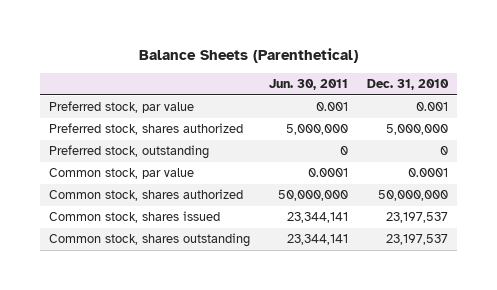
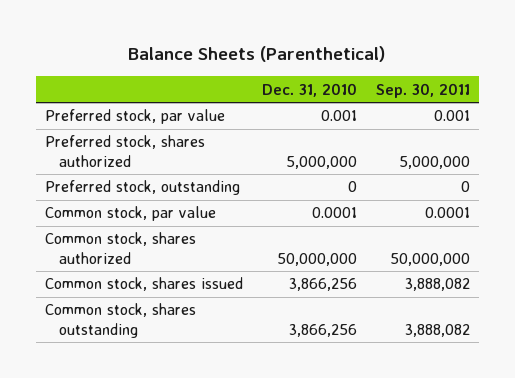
- | Jun. 30, 2011 | Dec. 31, 2010
+ | Dec. 31, 2010 | Sep. 30, 2011
- Common stock, shares issued | 23,344,141 | 23,197,537
- Common stock, shares outstanding | 23,344,141 | 23,197,537
+ Common stock, shares issued | 3,866,256 | 3,888,082
+ Common stock, shares outstanding | 3,866,256 | 3,888,082

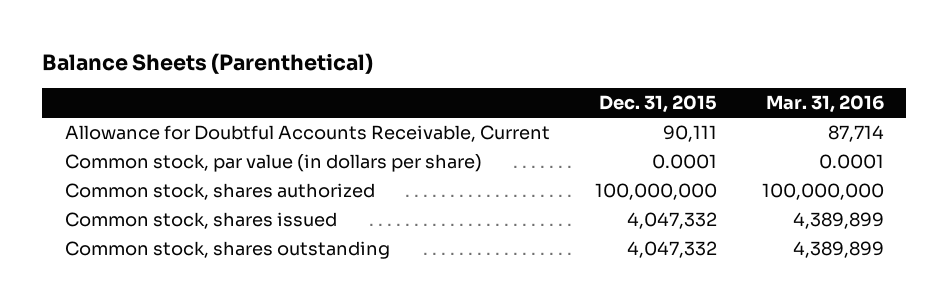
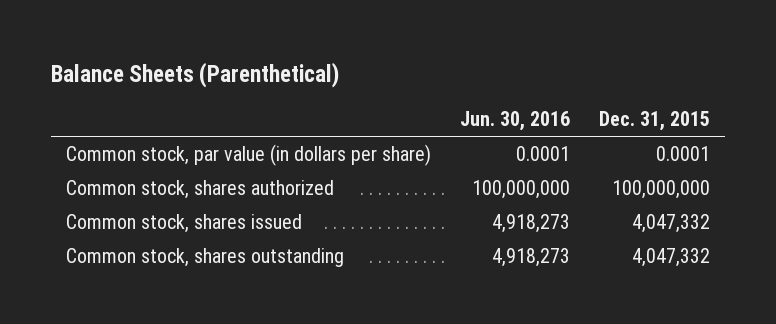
- | Dec. 31, 2015 | Mar. 31, 2016
+ | Jun. 30, 2016 | Dec. 31, 2015
- Allowance for Doubtful Accounts Receivable, Current | 90,111 | 87,714

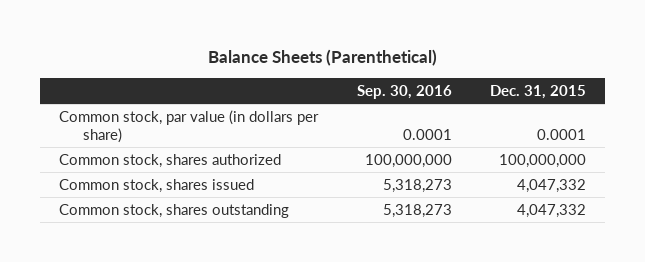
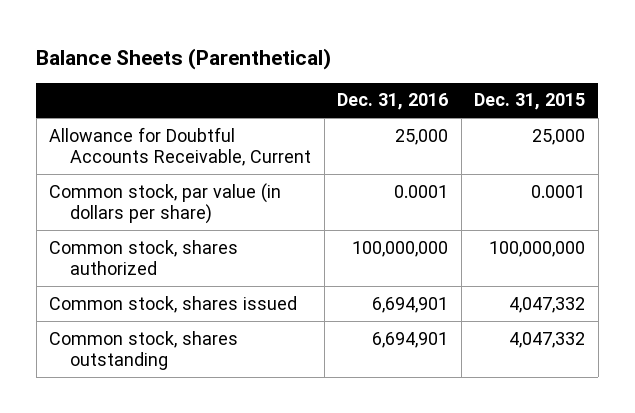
- | Sep. 30, 2016 | Dec. 31, 2015
+ | Dec. 31, 2016 | Dec. 31, 2015
+ Allowance for Doubtful Accounts Receivable, Current | 25,000 | 25,000

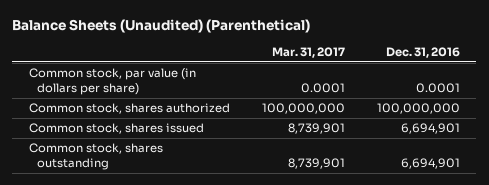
- Balance Sheets (Parenthetical)
+ Balance Sheets (Unaudited) (Parenthetical)
- | Dec. 31, 2016 | Dec. 31, 2015
+ | Mar. 31, 2017 | Dec. 31, 2016
- Allowance for Doubtful Accounts Receivable, Current | 25,000 | 25,000

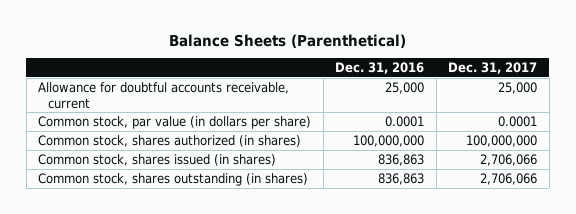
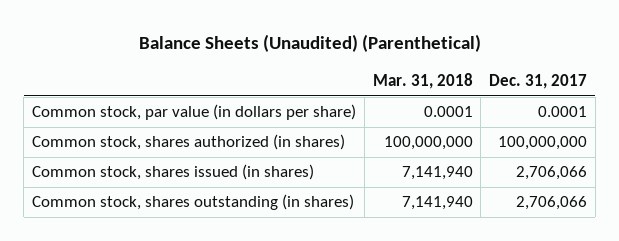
- Balance Sheets (Parenthetical)
+ Balance Sheets (Unaudited) (Parenthetical)
- | Dec. 31, 2016 | Dec. 31, 2017
+ | Mar. 31, 2018 | Dec. 31, 2017
- Allowance for doubtful accounts receivable, current | 25,000 | 25,000

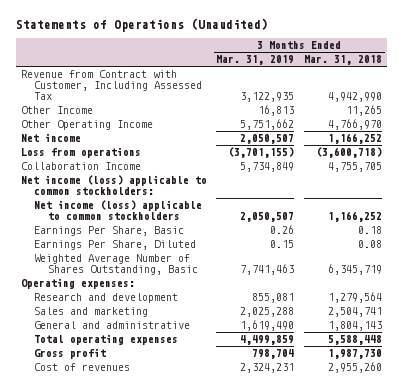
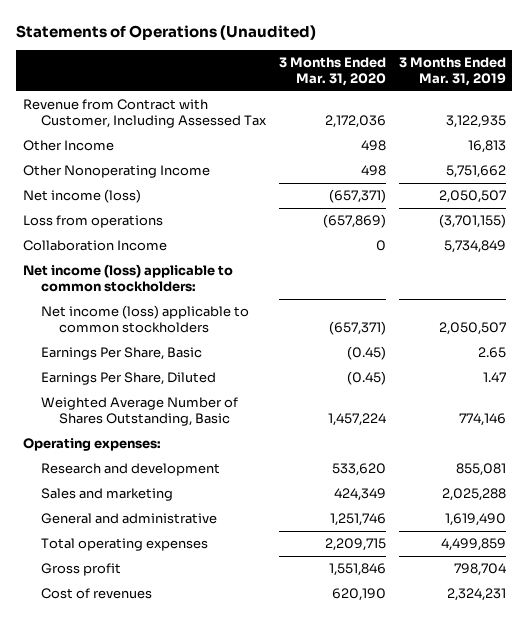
- | 3 Months Ended Mar. 31, 2019 | 3 Months Ended Mar. 31, 2018
+ | 3 Months Ended Mar. 31, 2020 | 3 Months Ended Mar. 31, 2019
- Other Operating Income | 5,751,662 | 4,766,970
- Net income | 2,050,507 | 1,166,252
+ Other Nonoperating Income | 498 | 5,751,662
+ Net income (loss) | (657,371) | 2,050,507
- Earnings Per Share, Basic | 0.26 | 0.18
- Earnings Per Share, Diluted | 0.15 | 0.08
- Weighted Average Number of Shares Outstanding, Basic | 7,741,463 | 6,345,719
+ Earnings Per Share, Basic | (0.45) | 2.65
+ Earnings Per Share, Diluted | (0.45) | 1.47
+ Weighted Average Number of Shares Outstanding, Basic | 1,457,224 | 774,146

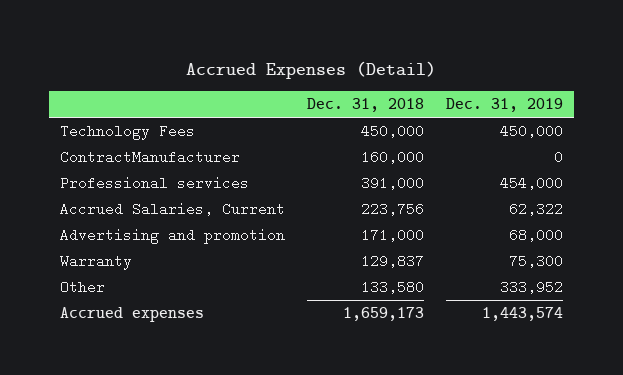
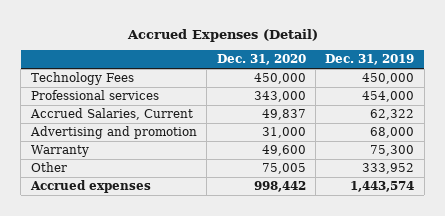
- | Dec. 31, 2018 | Dec. 31, 2019
+ | Dec. 31, 2020 | Dec. 31, 2019
- ContractManufacturer | 160,000 | 0

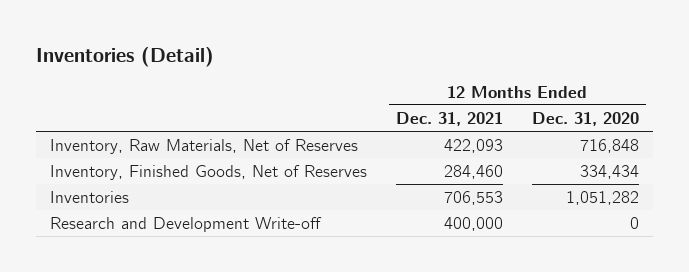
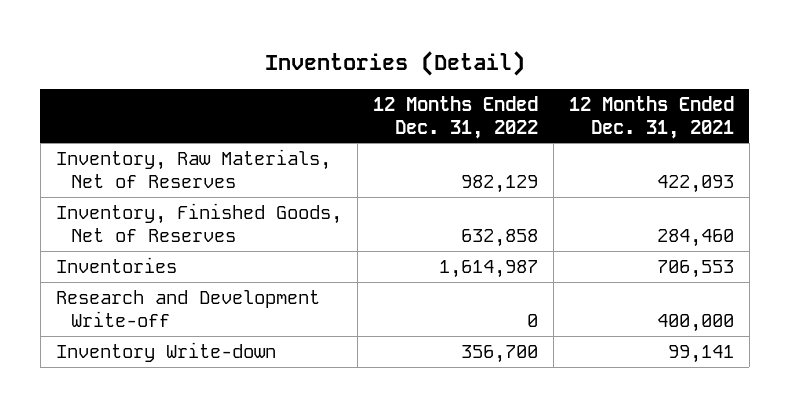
- | 12 Months Ended Dec. 31, 2021 | 12 Months Ended Dec. 31, 2020
+ | 12 Months Ended Dec. 31, 2022 | 12 Months Ended Dec. 31, 2021
+ Inventory Write-down | 356,700 | 99,141

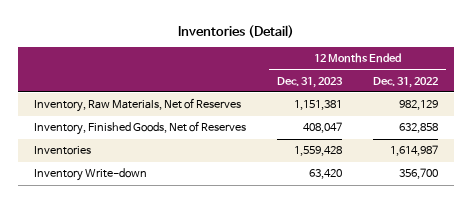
- | 12 Months Ended Dec. 31, 2022 | 12 Months Ended Dec. 31, 2021
+ | 12 Months Ended Dec. 31, 2023 | 12 Months Ended Dec. 31, 2022
- Research and Development Write-off | 0 | 400,000

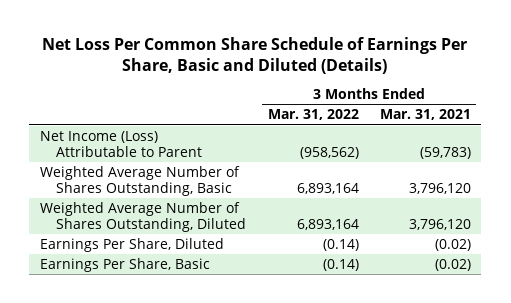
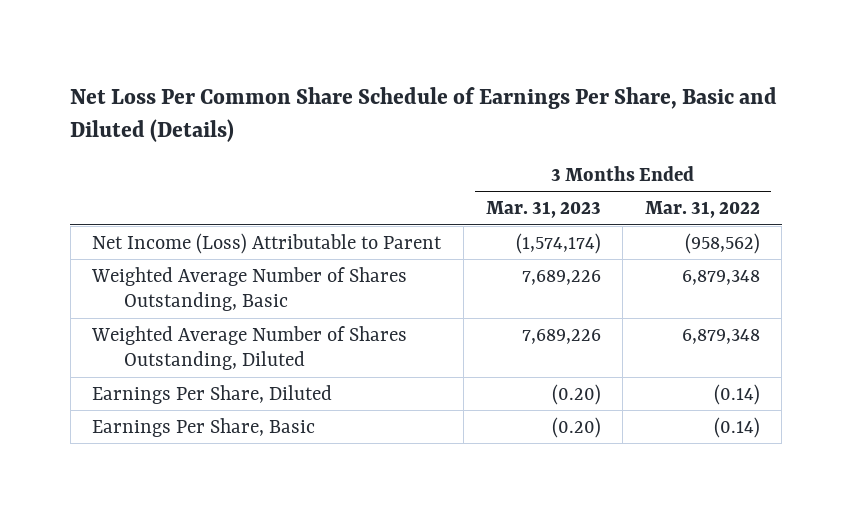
- | 3 Months Ended Mar. 31, 2022 | 3 Months Ended Mar. 31, 2021
+ | 3 Months Ended Mar. 31, 2023 | 3 Months Ended Mar. 31, 2022
- Weighted Average Number of Shares Outstanding, Basic | 6,893,164 | 3,796,120
- Weighted Average Number of Shares Outstanding, Diluted | 6,893,164 | 3,796,120
+ Weighted Average Number of Shares Outstanding, Basic | 7,689,226 | 6,879,348
+ Weighted Average Number of Shares Outstanding, Diluted | 7,689,226 | 6,879,348

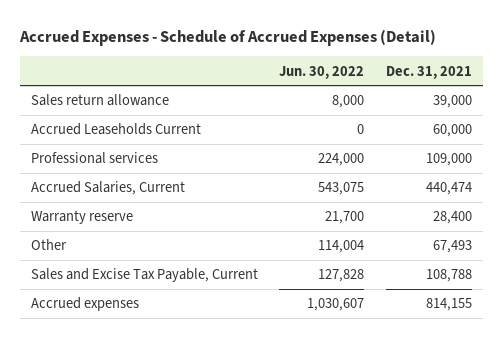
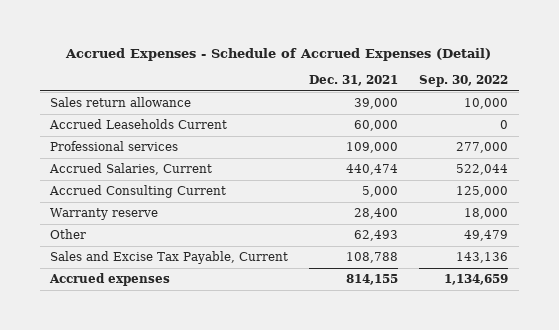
- | Jun. 30, 2022 | Dec. 31, 2021
+ | Dec. 31, 2021 | Sep. 30, 2022
+ Accrued Consulting Current | 5,000 | 125,000
- Other | 114,004 | 67,493
+ Other | 62,493 | 49,479

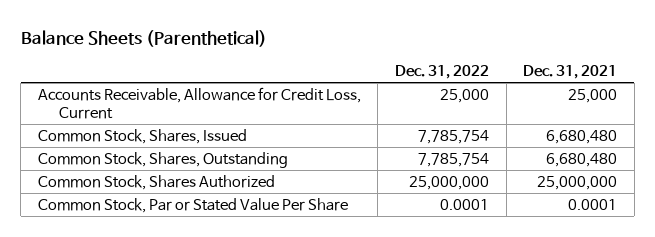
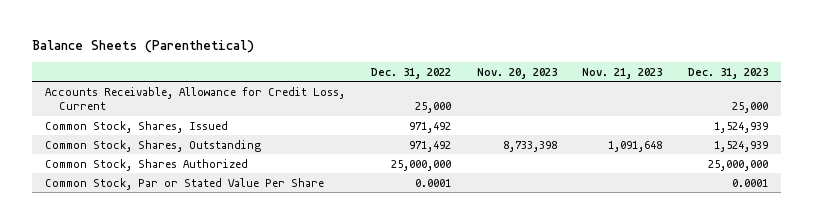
- | Dec. 31, 2022 | Dec. 31, 2021
+ | Dec. 31, 2022 | Nov. 20, 2023 | Nov. 21, 2023 | Dec. 31, 2023
- Common Stock, Shares, Issued | 7,785,754 | 6,680,480
- Common Stock, Shares, Outstanding | 7,785,754 | 6,680,480
+ Common Stock, Shares, Issued | 971,492 | | | 1,524,939
+ Common Stock, Shares, Outstanding | 971,492 | 8,733,398 | 1,091,648 | 1,524,939

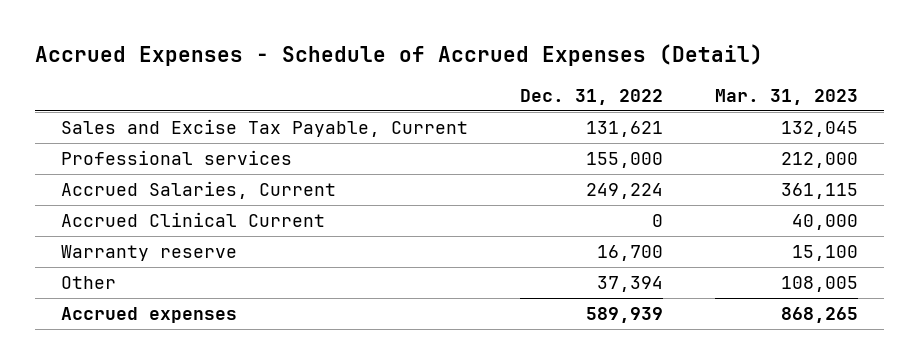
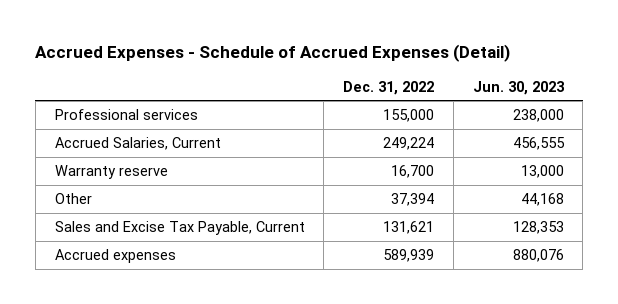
- | Dec. 31, 2022 | Mar. 31, 2023
+ | Dec. 31, 2022 | Jun. 30, 2023
- Accrued Clinical Current | 0 | 40,000
moved down: Sales and Excise Tax Payable, Current | 131,621 | 128,353

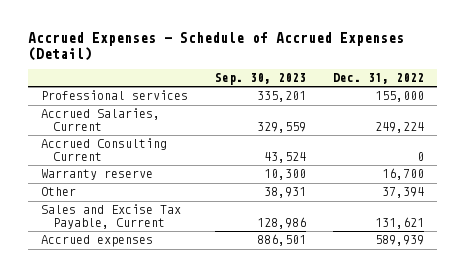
- | Dec. 31, 2022 | Jun. 30, 2023
+ | Sep. 30, 2023 | Dec. 31, 2022
+ Accrued Consulting Current | 43,524 | 0

